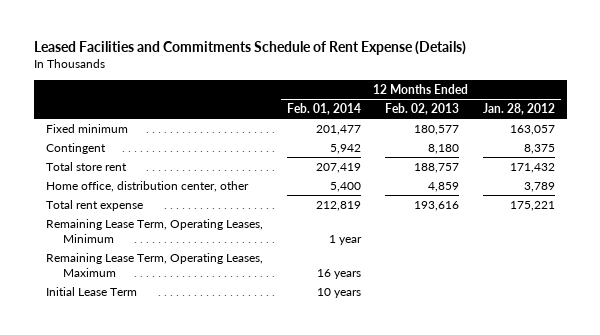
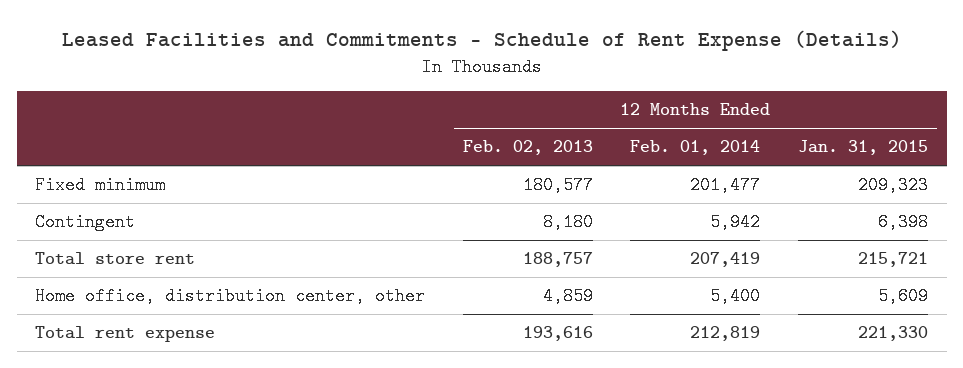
- Leased Facilities and Commitments Schedule of Rent Expense (Details)
+ Leased Facilities and Commitments - Schedule of Rent Expense (Details)
- | 12 Months Ended Feb. 01, 2014 | 12 Months Ended Feb. 02, 2013 | 12 Months Ended Jan. 28, 2012
+ | 12 Months Ended Feb. 02, 2013 | 12 Months Ended Feb. 01, 2014 | 12 Months Ended Jan. 31, 2015
- Remaining Lease Term, Operating Leases, Minimum | 1 year | |
- Remaining Lease Term, Operating Leases, Maximum | 16 years | |
- Initial Lease Term | 10 years | |

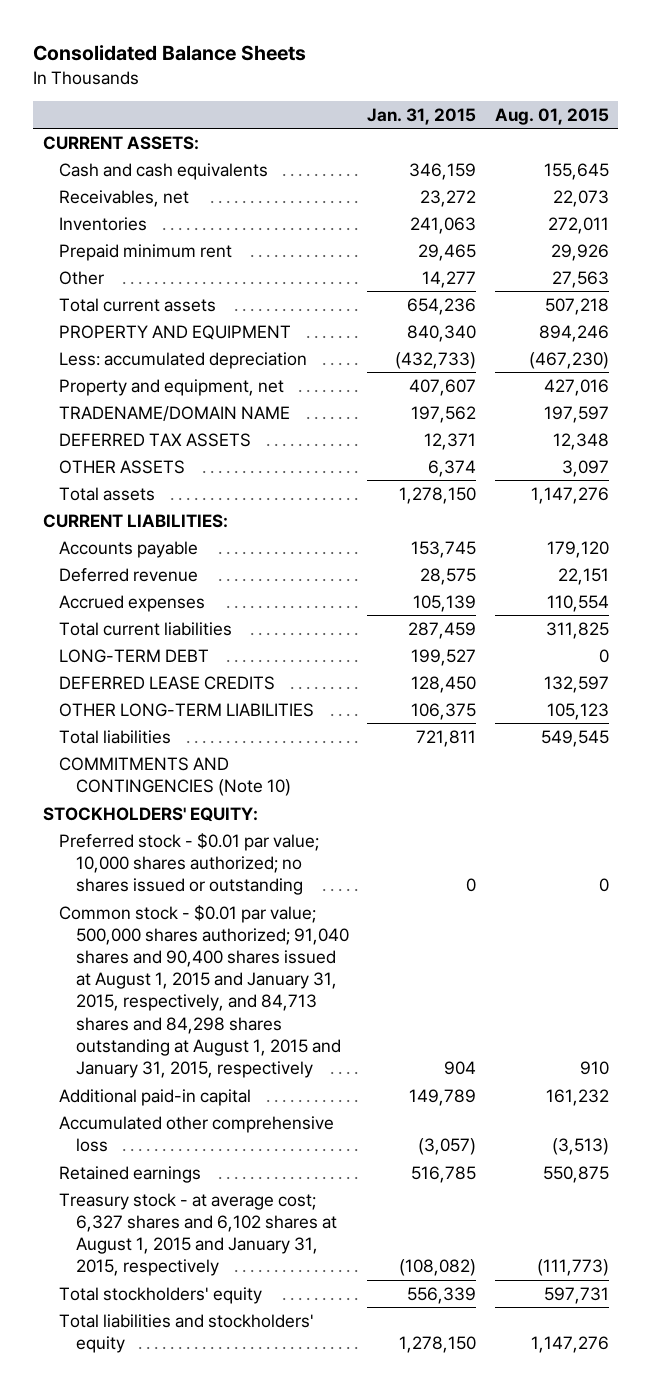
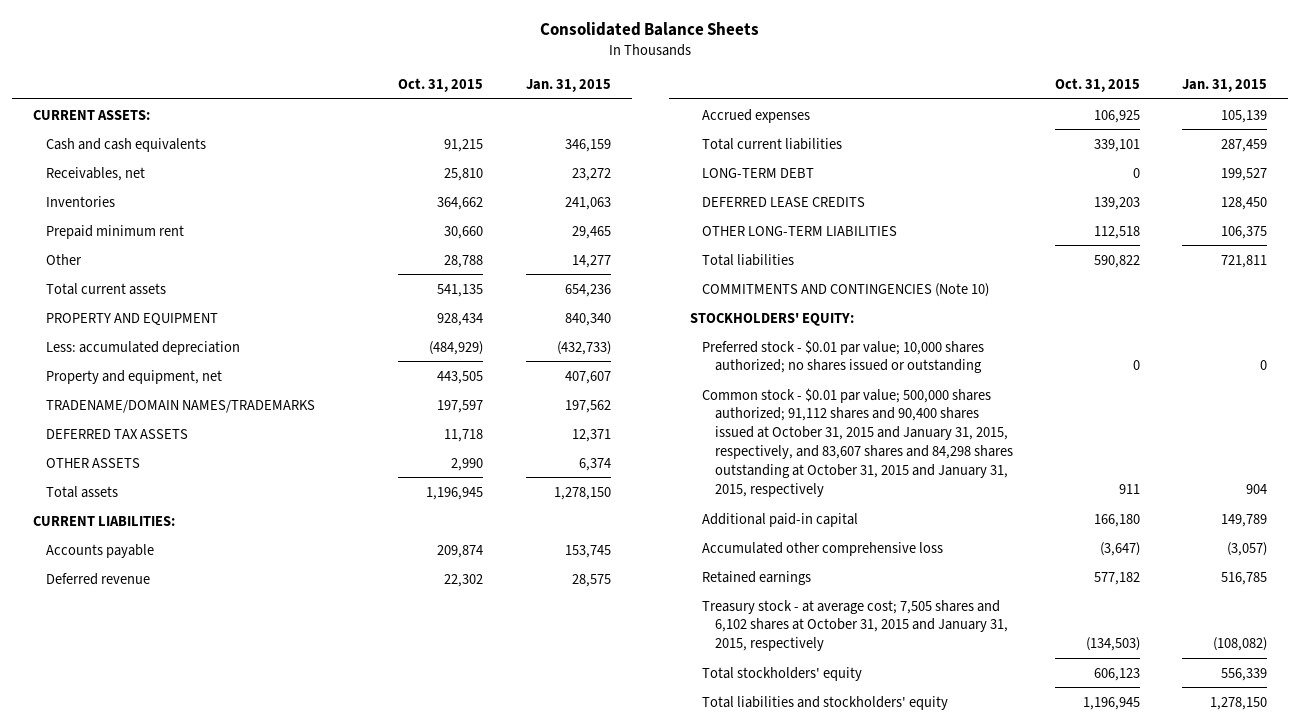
- | Jan. 31, 2015 | Aug. 01, 2015
+ | Oct. 31, 2015 | Jan. 31, 2015
- TRADENAME/DOMAIN NAME | 197,562 | 197,597
+ TRADENAME/DOMAIN NAMES/TRADEMARKS | 197,597 | 197,562
- Common stock - $0.01 par value; 500,000 shares authorized; 91,040 shares and 90,400 shares issued at August 1, 2015 and January 31, 2015, respectively, and 84,713 shares and 84,298 shares outstanding at August 1, 2015 and January 31, 2015, respectively | 904 | 910
+ Common stock - $0.01 par value; 500,000 shares authorized; 91,112 shares and 90,400 shares issued at October 31, 2015 and January 31, 2015, respectively, and 83,607 shares and 84,298 shares outstanding at October 31, 2015 and January 31, 2015, respectively | 911 | 904
- Treasury stock - at average cost; 6,327 shares and 6,102 shares at August 1, 2015 and January 31, 2015, respectively | (108,082) | (111,773)
+ Treasury stock - at average cost; 7,505 shares and 6,102 shares at October 31, 2015 and January 31, 2015, respectively | (134,503) | (108,082)

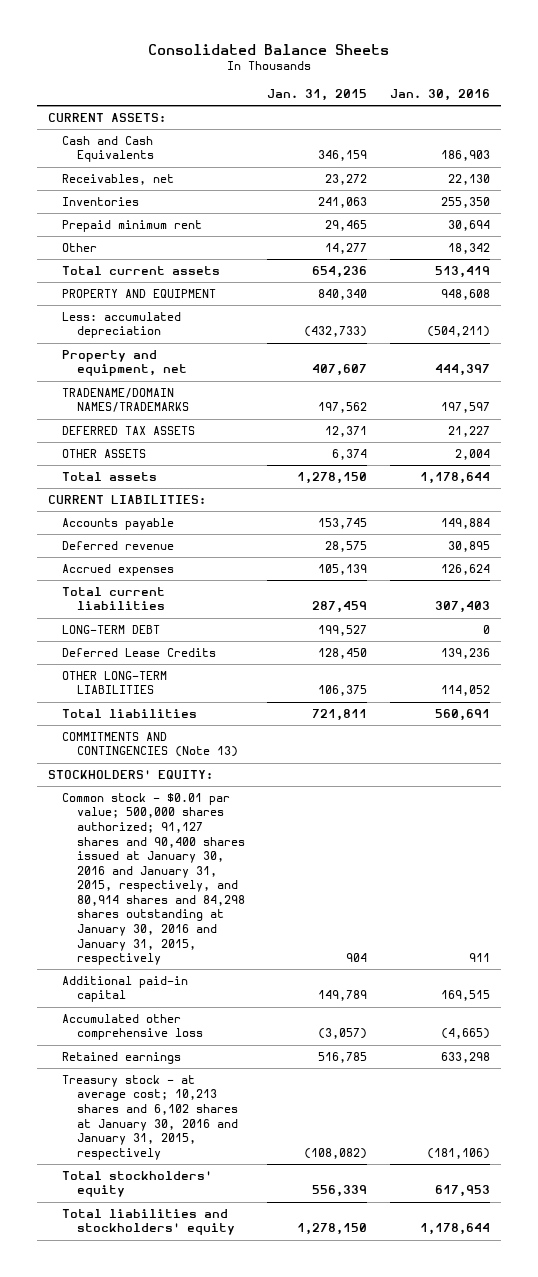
- | Oct. 31, 2015 | Jan. 31, 2015
+ | Jan. 31, 2015 | Jan. 30, 2016
- Cash and cash equivalents | 91,215 | 346,159
+ Cash and Cash Equivalents | 346,159 | 186,903
- DEFERRED LEASE CREDITS | 139,203 | 128,450
+ Deferred Lease Credits | 128,450 | 139,236
- COMMITMENTS AND CONTINGENCIES (Note 10)
+ COMMITMENTS AND CONTINGENCIES (Note 13)
- Preferred stock - $0.01 par value; 10,000 shares authorized; no shares issued or outstanding | 0 | 0
- Common stock - $0.01 par value; 500,000 shares authorized; 91,112 shares and 90,400 shares issued at October 31, 2015 and January 31, 2015, respectively, and 83,607 shares and 84,298 shares outstanding at October 31, 2015 and January 31, 2015, respectively | 911 | 904
+ Common stock - $0.01 par value; 500,000 shares authorized; 91,127 shares and 90,400 shares issued at January 30, 2016 and January 31, 2015, respectively, and 80,914 shares and 84,298 shares outstanding at January 30, 2016 and January 31, 2015, respectively | 904 | 911
- Treasury stock - at average cost; 7,505 shares and 6,102 shares at October 31, 2015 and January 31, 2015, respectively | (134,503) | (108,082)
+ Treasury stock - at average cost; 10,213 shares and 6,102 shares at January 30, 2016 and January 31, 2015, respectively | (108,082) | (181,106)

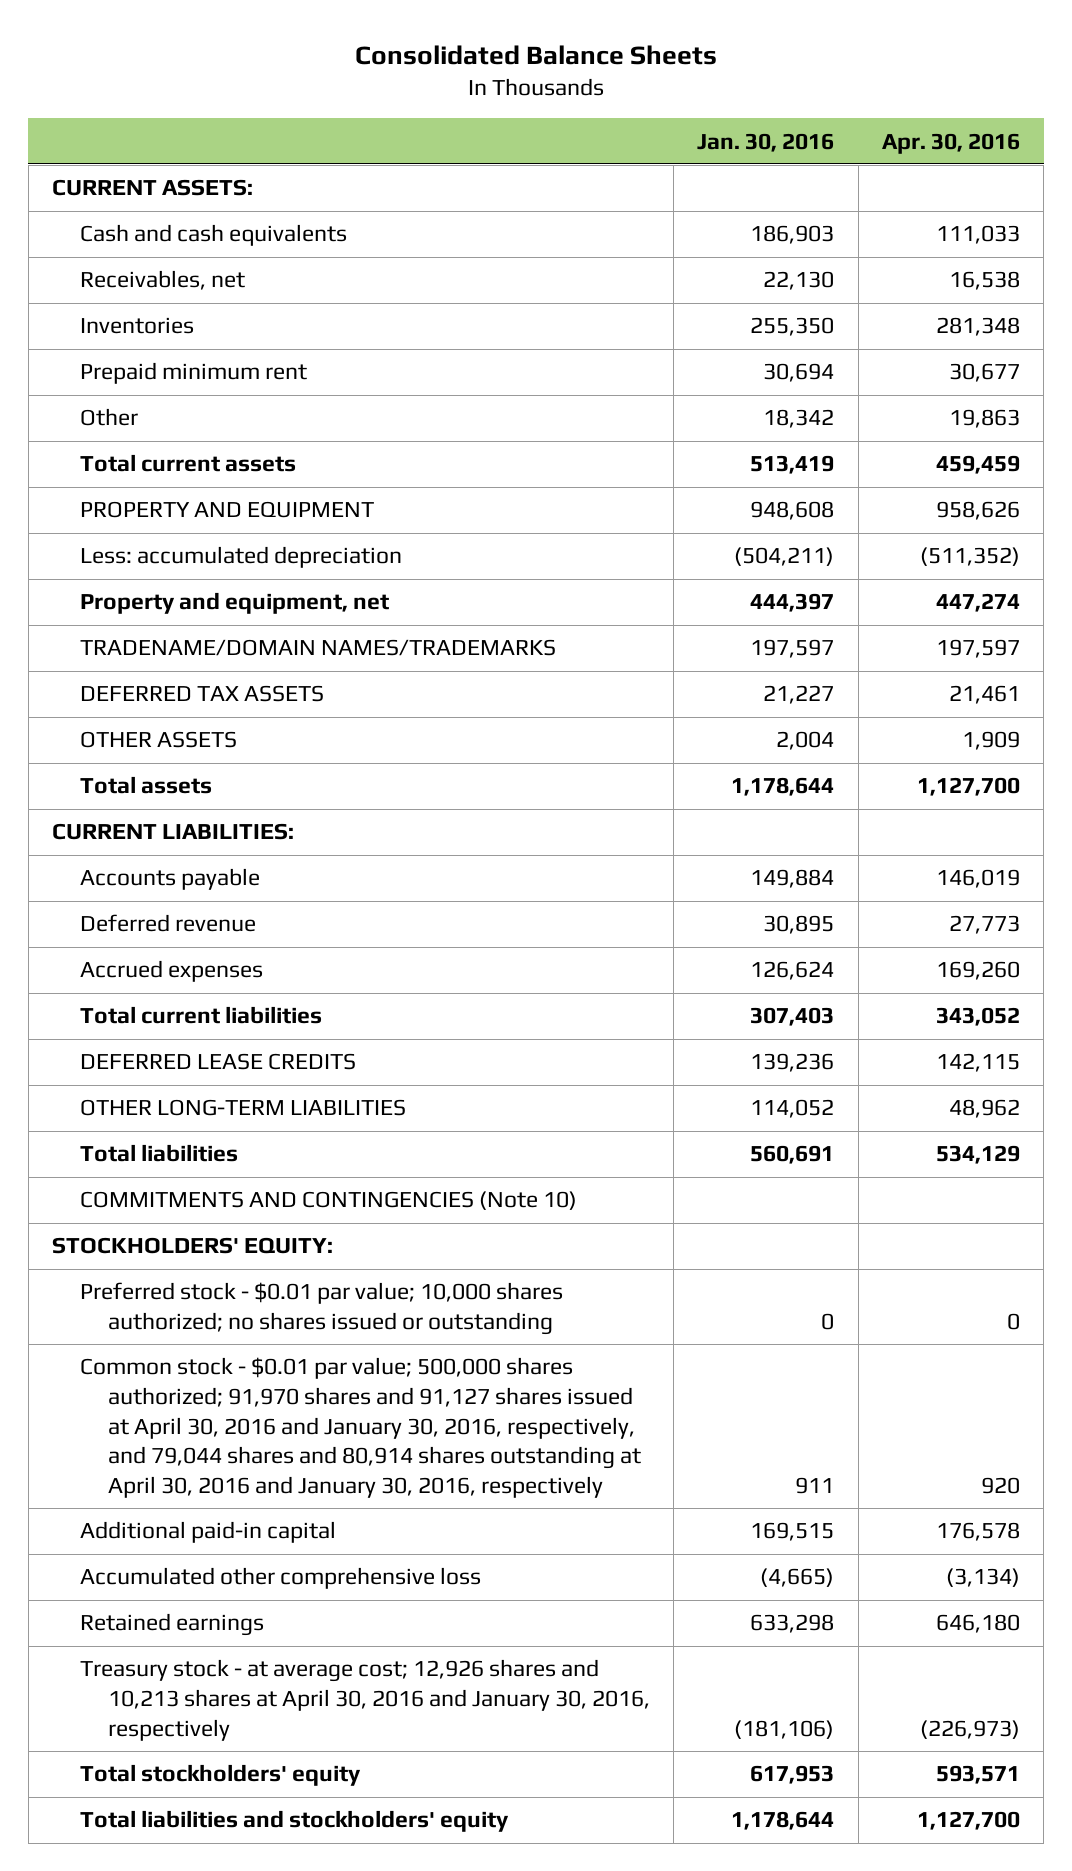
- | Jan. 31, 2015 | Jan. 30, 2016
+ | Jan. 30, 2016 | Apr. 30, 2016
- Cash and Cash Equivalents | 346,159 | 186,903
+ Cash and cash equivalents | 186,903 | 111,033
- LONG-TERM DEBT | 199,527 | 0
- Deferred Lease Credits | 128,450 | 139,236
+ DEFERRED LEASE CREDITS | 139,236 | 142,115
- COMMITMENTS AND CONTINGENCIES (Note 13)
+ COMMITMENTS AND CONTINGENCIES (Note 10)
- Common stock - $0.01 par value; 500,000 shares authorized; 91,127 shares and 90,400 shares issued at January 30, 2016 and January 31, 2015, respectively, and 80,914 shares and 84,298 shares outstanding at January 30, 2016 and January 31, 2015, respectively | 904 | 911
+ Preferred stock - $0.01 par value; 10,000 shares authorized; no shares issued or outstanding | 0 | 0
+ Common stock - $0.01 par value; 500,000 shares authorized; 91,970 shares and 91,127 shares issued at April 30, 2016 and January 30, 2016, respectively, and 79,044 shares and 80,914 shares outstanding at April 30, 2016 and January 30, 2016, respectively | 911 | 920
- Treasury stock - at average cost; 10,213 shares and 6,102 shares at January 30, 2016 and January 31, 2015, respectively | (108,082) | (181,106)
+ Treasury stock - at average cost; 12,926 shares and 10,213 shares at April 30, 2016 and January 30, 2016, respectively | (181,106) | (226,973)

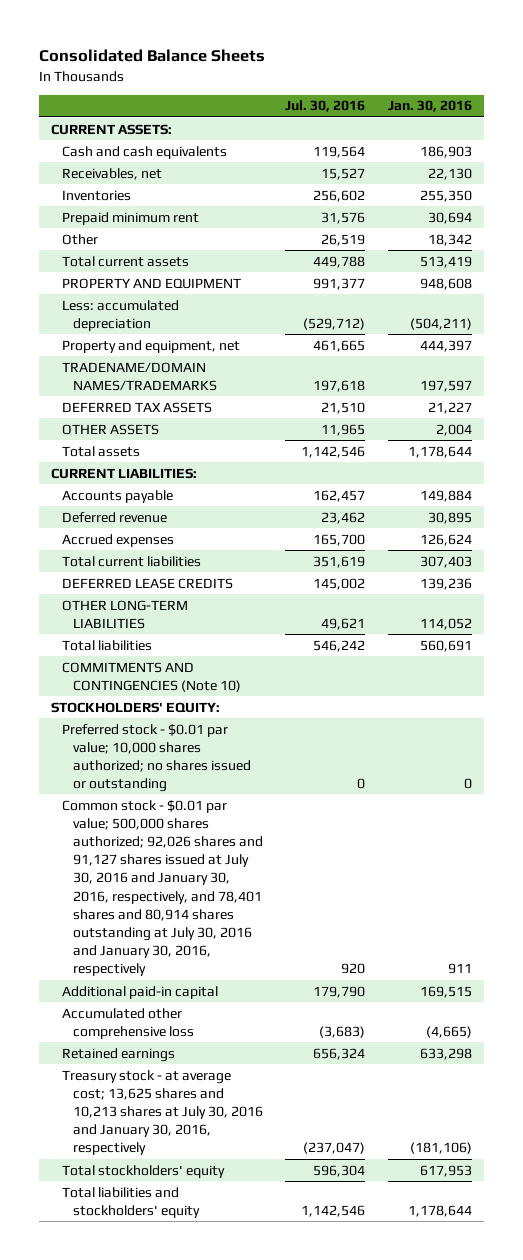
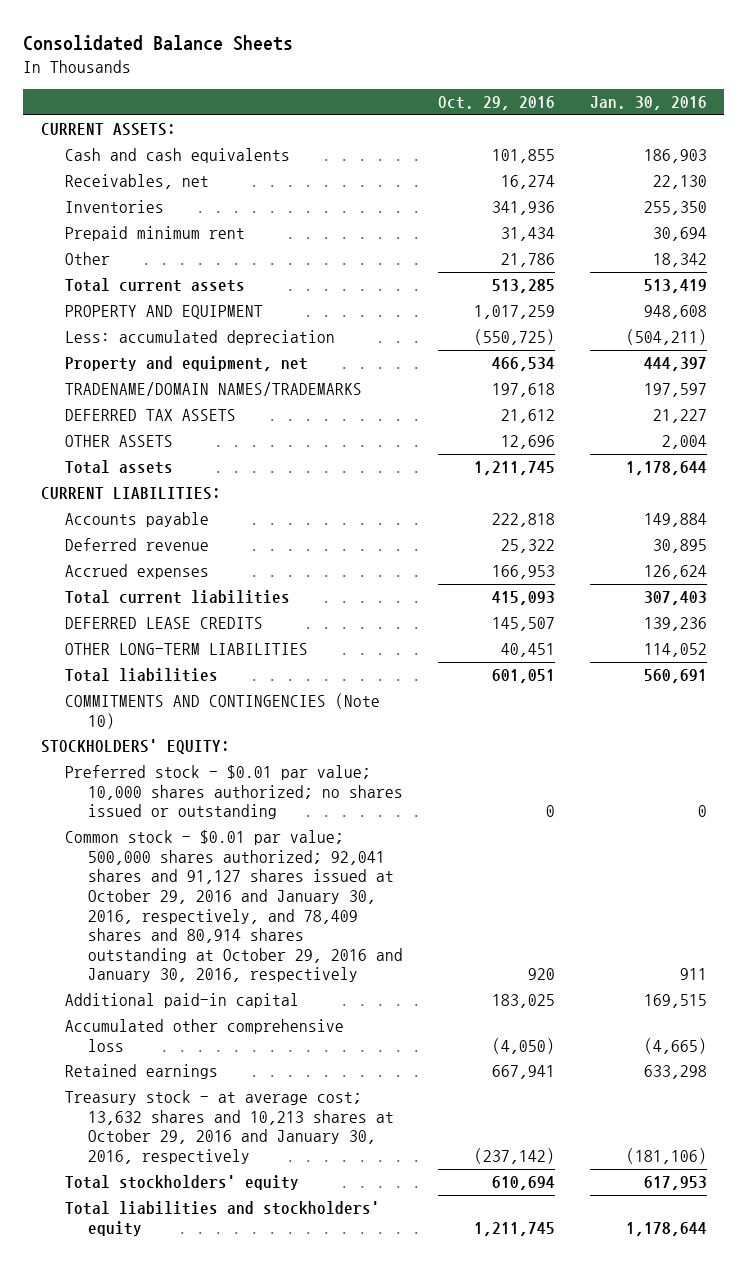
- | Jul. 30, 2016 | Jan. 30, 2016
+ | Oct. 29, 2016 | Jan. 30, 2016
- Common stock - $0.01 par value; 500,000 shares authorized; 92,026 shares and 91,127 shares issued at July 30, 2016 and January 30, 2016, respectively, and 78,401 shares and 80,914 shares outstanding at July 30, 2016 and January 30, 2016, respectively | 920 | 911
+ Common stock - $0.01 par value; 500,000 shares authorized; 92,041 shares and 91,127 shares issued at October 29, 2016 and January 30, 2016, respectively, and 78,409 shares and 80,914 shares outstanding at October 29, 2016 and January 30, 2016, respectively | 920 | 911
- Treasury stock - at average cost; 13,625 shares and 10,213 shares at July 30, 2016 and January 30, 2016, respectively | (237,047) | (181,106)
+ Treasury stock - at average cost; 13,632 shares and 10,213 shares at October 29, 2016 and January 30, 2016, respectively | (237,142) | (181,106)

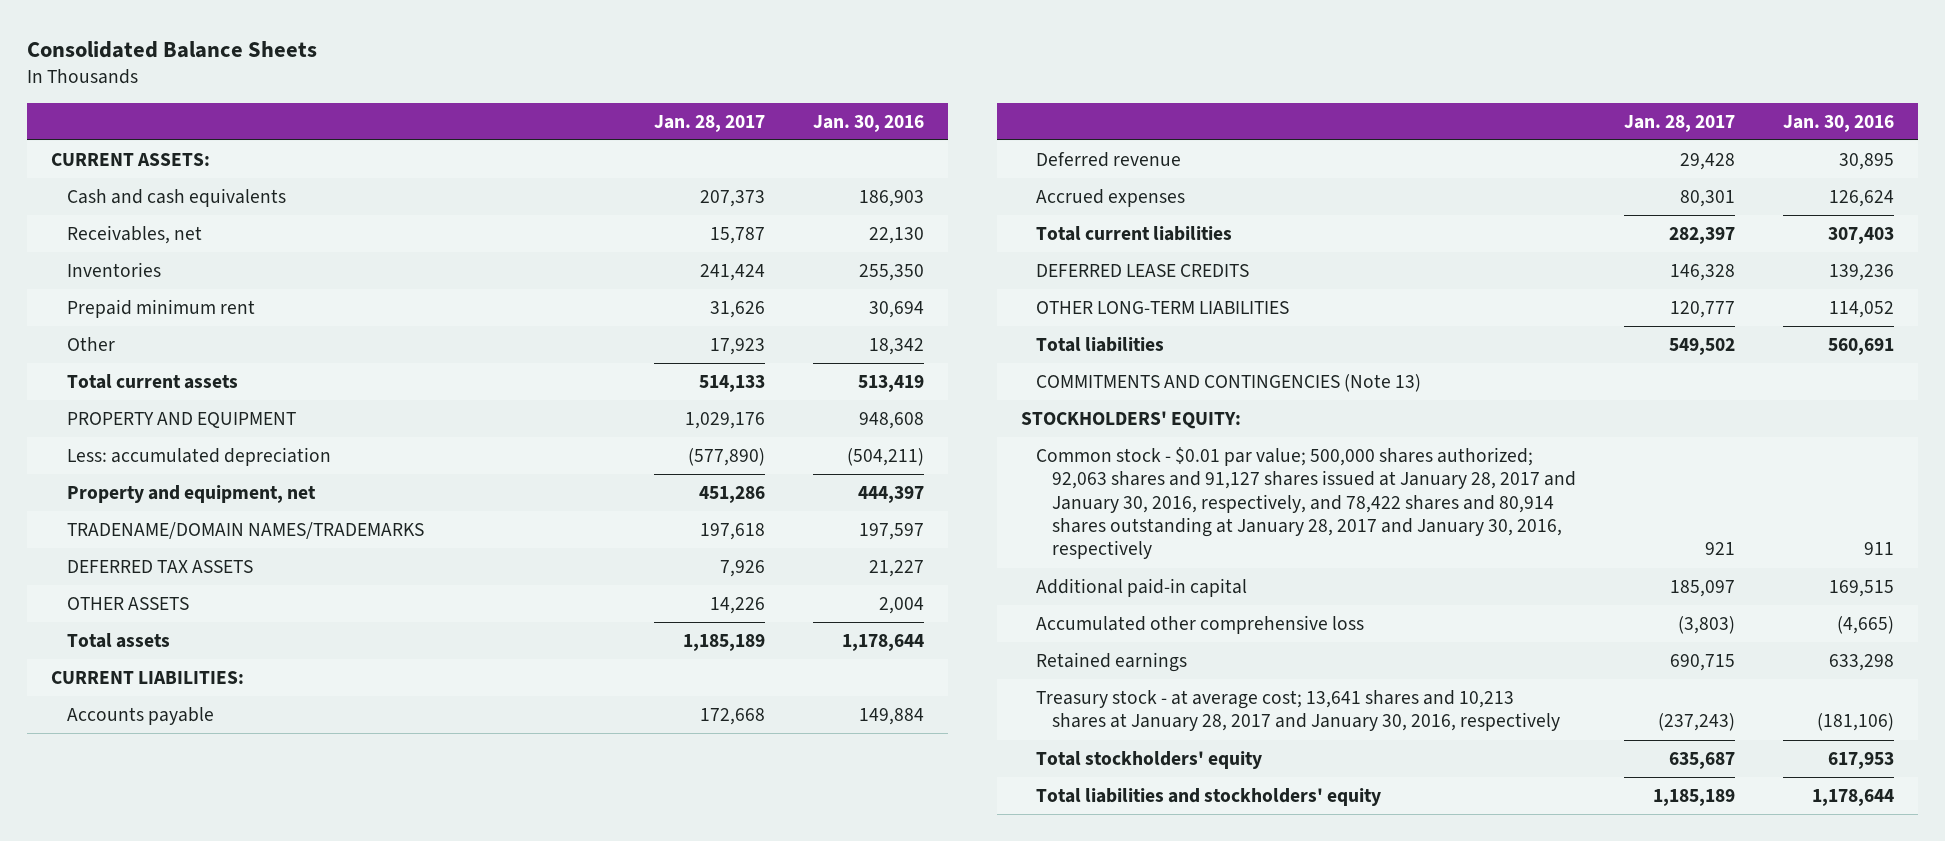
- | Oct. 29, 2016 | Jan. 30, 2016
+ | Jan. 28, 2017 | Jan. 30, 2016
- COMMITMENTS AND CONTINGENCIES (Note 10)
+ COMMITMENTS AND CONTINGENCIES (Note 13)
- Preferred stock - $0.01 par value; 10,000 shares authorized; no shares issued or outstanding | 0 | 0
- Common stock - $0.01 par value; 500,000 shares authorized; 92,041 shares and 91,127 shares issued at October 29, 2016 and January 30, 2016, respectively, and 78,409 shares and 80,914 shares outstanding at October 29, 2016 and January 30, 2016, respectively | 920 | 911
+ Common stock - $0.01 par value; 500,000 shares authorized; 92,063 shares and 91,127 shares issued at January 28, 2017 and January 30, 2016, respectively, and 78,422 shares and 80,914 shares outstanding at January 28, 2017 and January 30, 2016, respectively | 921 | 911
- Treasury stock - at average cost; 13,632 shares and 10,213 shares at October 29, 2016 and January 30, 2016, respectively | (237,142) | (181,106)
+ Treasury stock - at average cost; 13,641 shares and 10,213 shares at January 28, 2017 and January 30, 2016, respectively | (237,243) | (181,106)

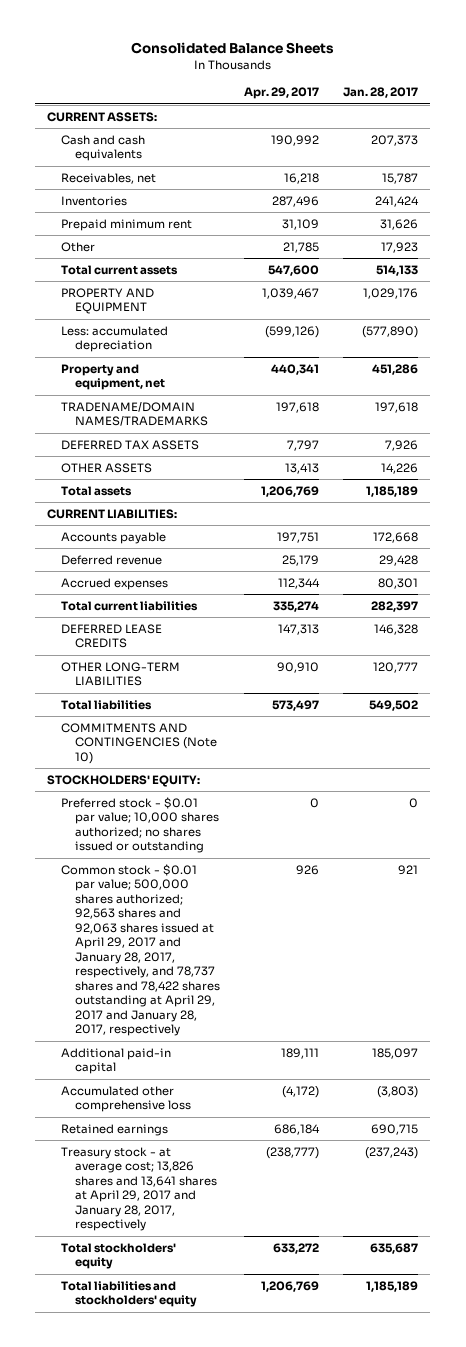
- | Jan. 28, 2017 | Jan. 30, 2016
+ | Apr. 29, 2017 | Jan. 28, 2017
- COMMITMENTS AND CONTINGENCIES (Note 13)
+ COMMITMENTS AND CONTINGENCIES (Note 10)
- Common stock - $0.01 par value; 500,000 shares authorized; 92,063 shares and 91,127 shares issued at January 28, 2017 and January 30, 2016, respectively, and 78,422 shares and 80,914 shares outstanding at January 28, 2017 and January 30, 2016, respectively | 921 | 911
+ Preferred stock - $0.01 par value; 10,000 shares authorized; no shares issued or outstanding | 0 | 0
+ Common stock - $0.01 par value; 500,000 shares authorized; 92,563 shares and 92,063 shares issued at April 29, 2017 and January 28, 2017, respectively, and 78,737 shares and 78,422 shares outstanding at April 29, 2017 and January 28, 2017, respectively | 926 | 921
- Treasury stock - at average cost; 13,641 shares and 10,213 shares at January 28, 2017 and January 30, 2016, respectively | (237,243) | (181,106)
+ Treasury stock - at average cost; 13,826 shares and 13,641 shares at April 29, 2017 and January 28, 2017, respectively | (238,777) | (237,243)

